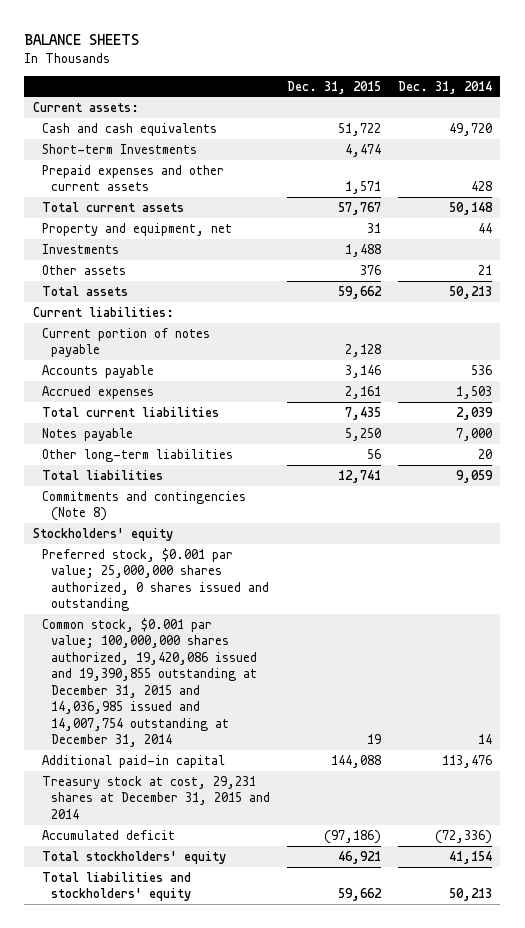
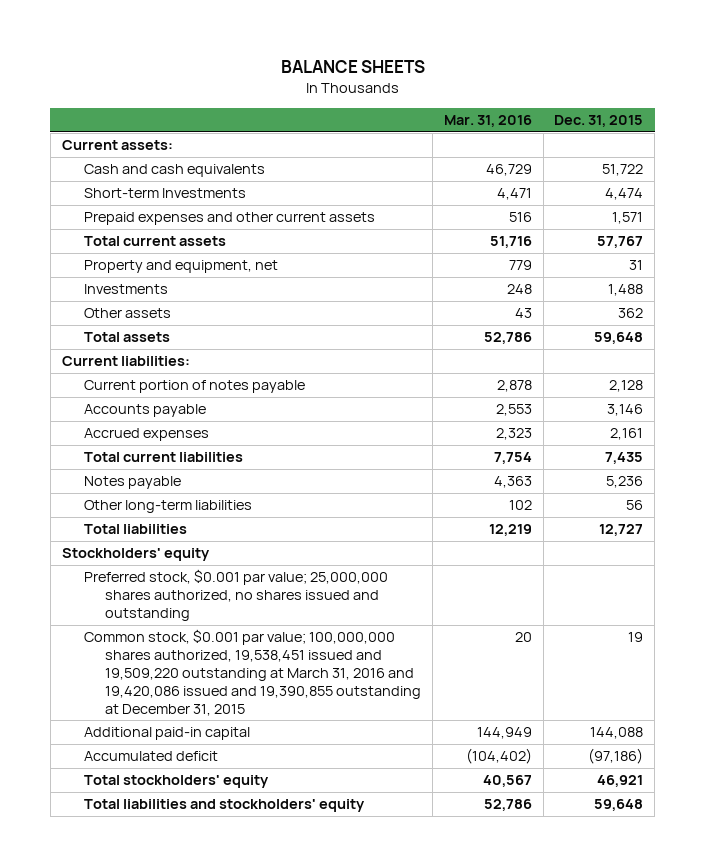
- | Dec. 31, 2015 | Dec. 31, 2014
+ | Mar. 31, 2016 | Dec. 31, 2015
- Other assets | 376 | 21
- Total assets | 59,662 | 50,213
+ Other assets | 43 | 362
+ Total assets | 52,786 | 59,648
- Notes payable | 5,250 | 7,000
+ Notes payable | 4,363 | 5,236
- Total liabilities | 12,741 | 9,059
- Commitments and contingencies (Note 8)
+ Total liabilities | 12,219 | 12,727
- Preferred stock, $0.001 par value; 25,000,000 shares authorized, 0 shares issued and outstanding
- Common stock, $0.001 par value; 100,000,000 shares authorized, 19,420,086 issued and 19,390,855 outstanding at December 31, 2015 and 14,036,985 issued and 14,007,754 outstanding at December 31, 2014 | 19 | 14
+ Preferred stock, $0.001 par value; 25,000,000 shares authorized, no shares issued and outstanding
+ Common stock, $0.001 par value; 100,000,000 shares authorized, 19,538,451 issued and 19,509,220 outstanding at March 31, 2016 and 19,420,086 issued and 19,390,855 outstanding at December 31, 2015 | 20 | 19
- Treasury stock at cost, 29,231 shares at December 31, 2015 and 2014
- Total liabilities and stockholders' equity | 59,662 | 50,213
+ Total liabilities and stockholders' equity | 52,786 | 59,648

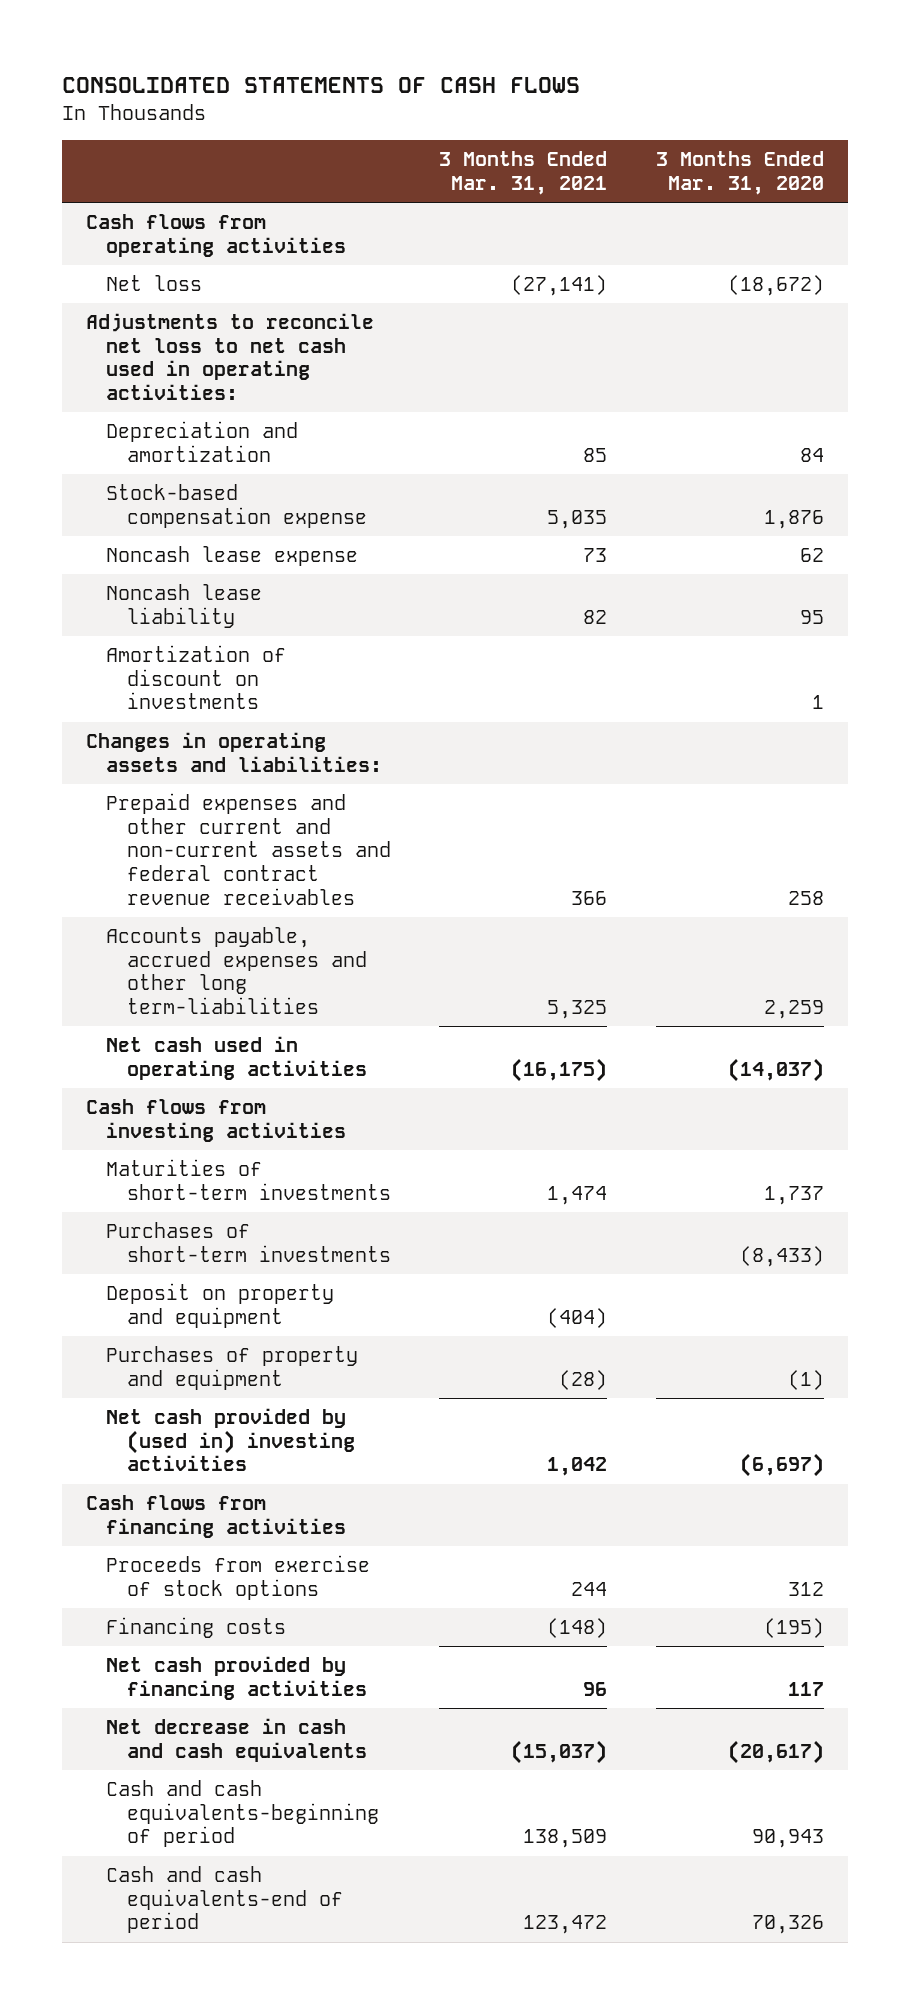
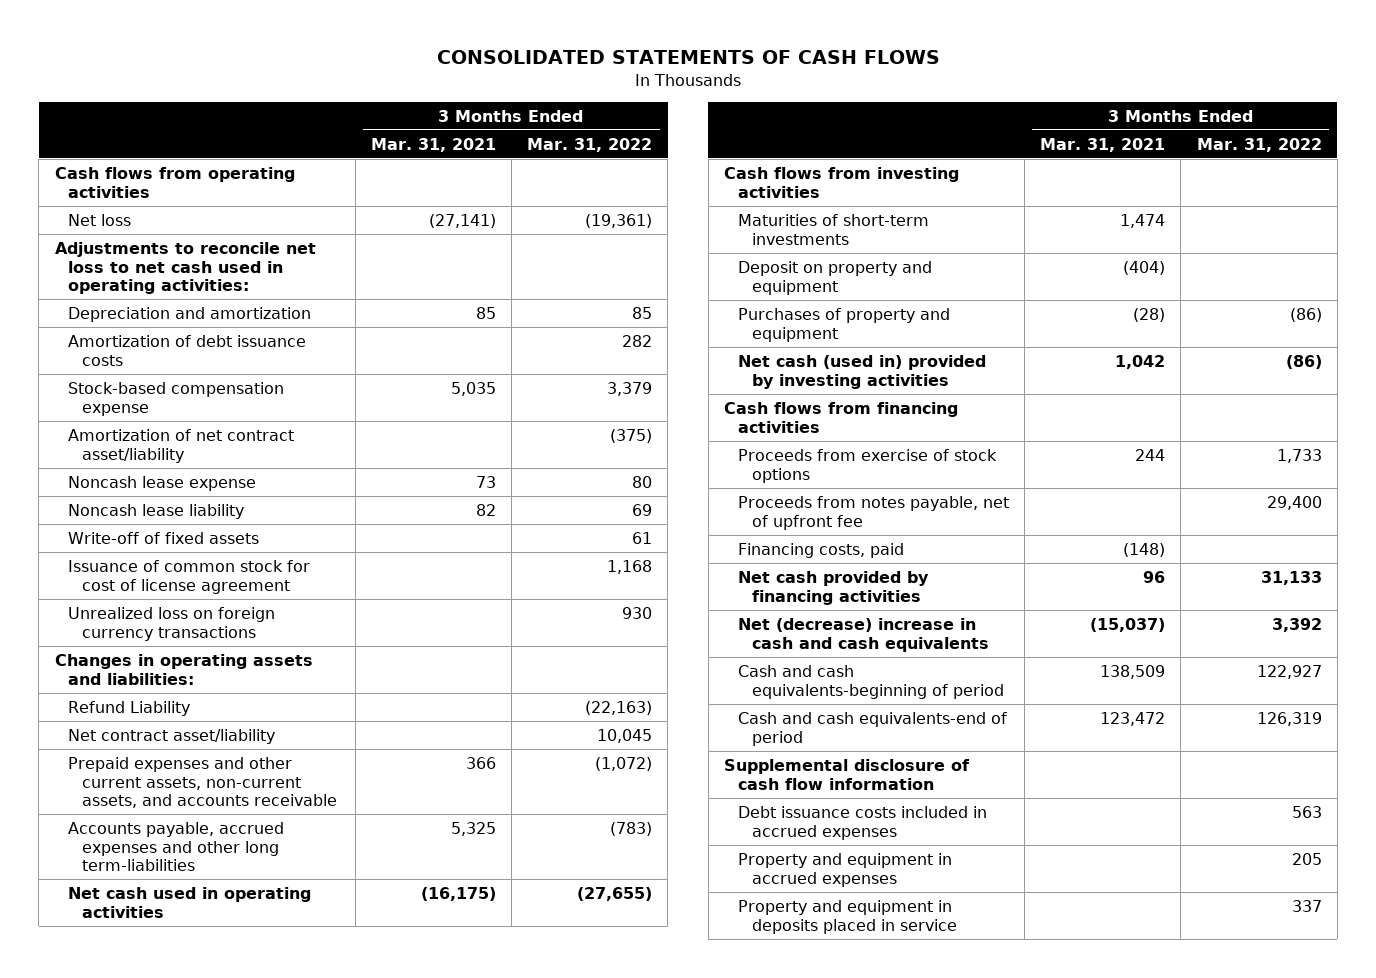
- | 3 Months Ended Mar. 31, 2021 | 3 Months Ended Mar. 31, 2020
+ | 3 Months Ended Mar. 31, 2021 | 3 Months Ended Mar. 31, 2022
+ Amortization of debt issuance costs | | 282
+ Amortization of net contract asset/liability | | (375)
- Amortization of discount on investments | | 1
+ Write-off of fixed assets | | 61
+ Issuance of common stock for cost of license agreement | | 1,168
+ Unrealized loss on foreign currency transactions | | 930
- Prepaid expenses and other current and non-current assets and federal contract revenue receivables | 366 | 258
+ Refund Liability | | (22,163)
+ Net contract asset/liability | | 10,045
+ Prepaid expenses and other current assets, non-current assets, and accounts receivable | 366 | (1,072)
- Purchases of short-term investments | | (8,433)
- Net cash provided by (used in) investing activities | 1,042 | (6,697)
+ Net cash (used in) provided by investing activities | 1,042 | (86)
- Financing costs | (148) | (195)
+ Proceeds from notes payable, net of upfront fee | | 29,400
+ Financing costs, paid | (148) |
- Net decrease in cash and cash equivalents | (15,037) | (20,617)
+ Net (decrease) increase in cash and cash equivalents | (15,037) | 3,392
+ Supplemental disclosure of cash flow information
+ Debt issuance costs included in accrued expenses | | 563
+ Property and equipment in accrued expenses | | 205
+ Property and equipment in deposits placed in service | | 337

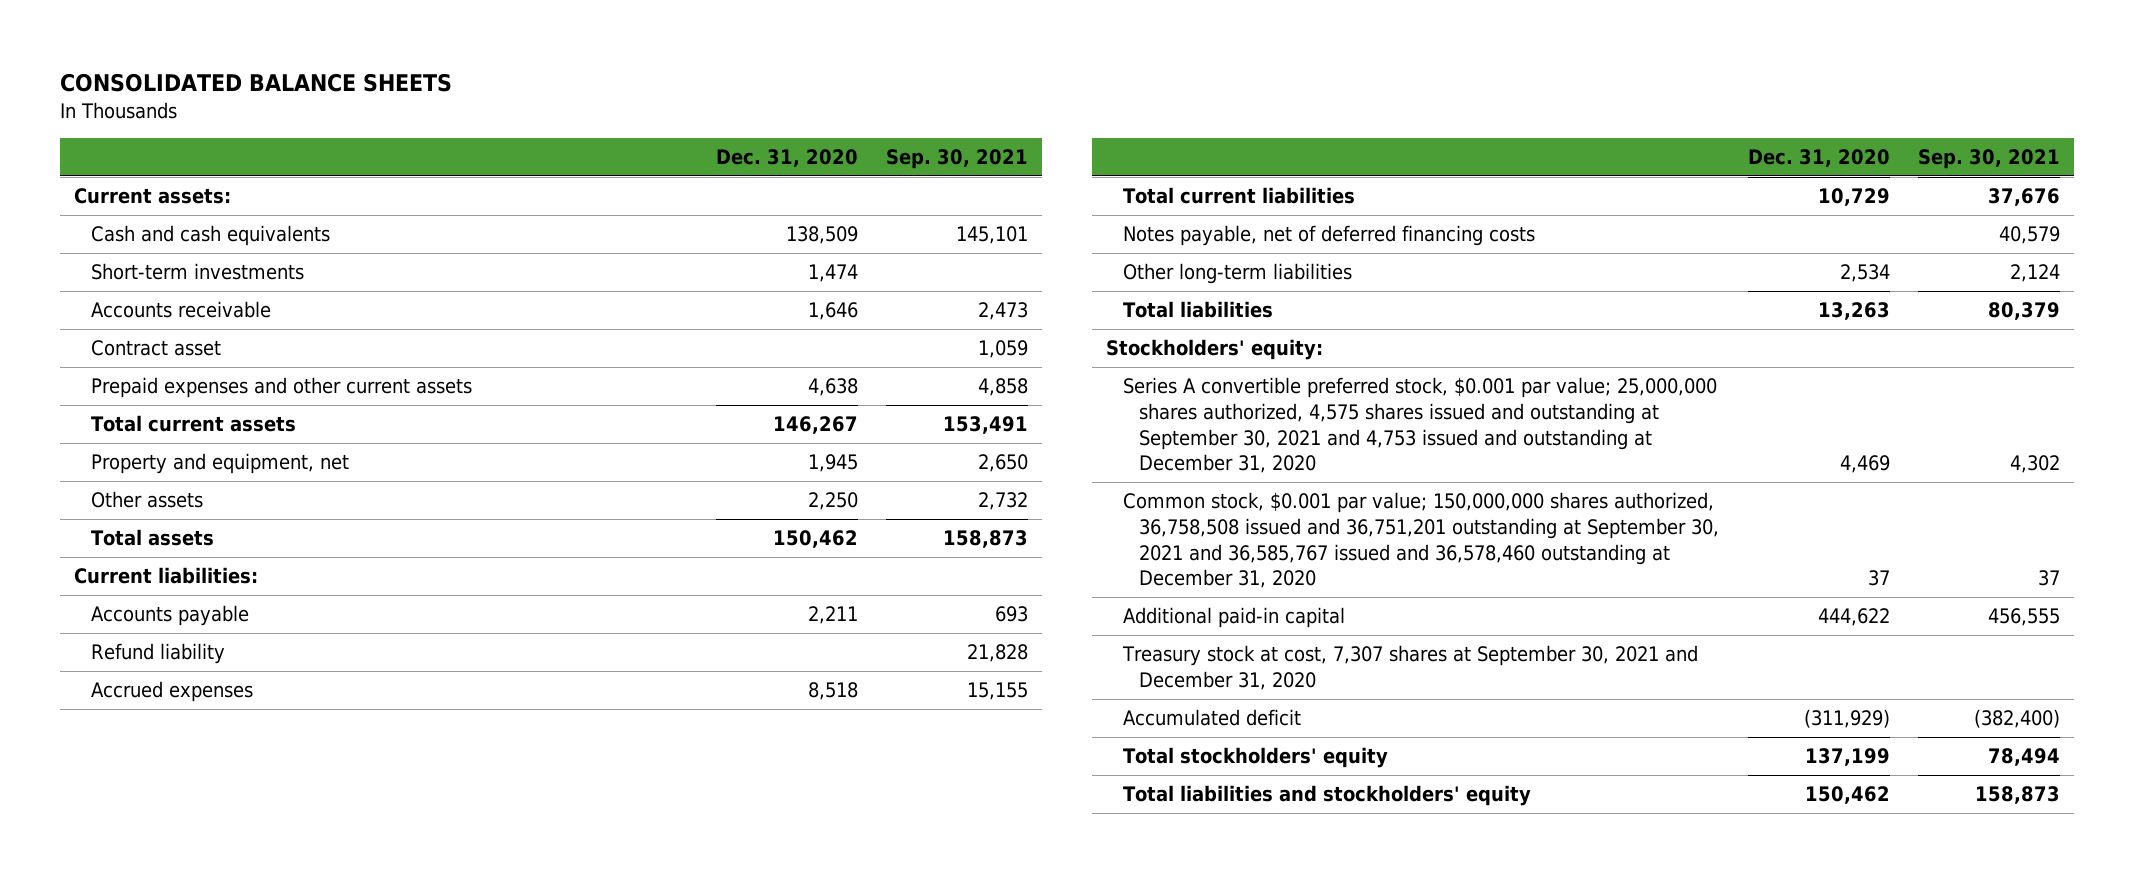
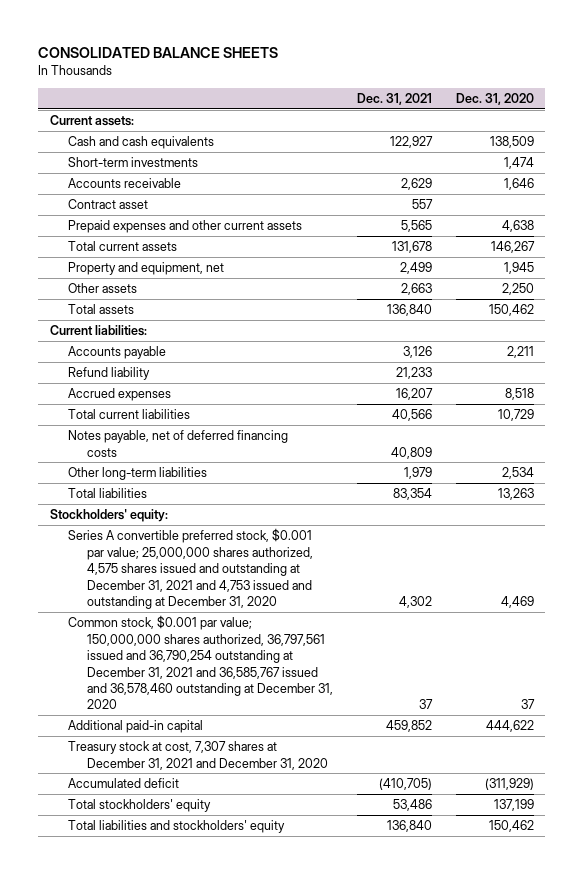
- | Dec. 31, 2020 | Sep. 30, 2021
+ | Dec. 31, 2021 | Dec. 31, 2020
- Series A convertible preferred stock, $0.001 par value; 25,000,000 shares authorized, 4,575 shares issued and outstanding at September 30, 2021 and 4,753 issued and outstanding at December 31, 2020 | 4,469 | 4,302
- Common stock, $0.001 par value; 150,000,000 shares authorized, 36,758,508 issued and 36,751,201 outstanding at September 30, 2021 and 36,585,767 issued and 36,578,460 outstanding at December 31, 2020 | 37 | 37
+ Series A convertible preferred stock, $0.001 par value; 25,000,000 shares authorized, 4,575 shares issued and outstanding at December 31, 2021 and 4,753 issued and outstanding at December 31, 2020 | 4,302 | 4,469
+ Common stock, $0.001 par value; 150,000,000 shares authorized, 36,797,561 issued and 36,790,254 outstanding at December 31, 2021 and 36,585,767 issued and 36,578,460 outstanding at December 31, 2020 | 37 | 37
- Treasury stock at cost, 7,307 shares at September 30, 2021 and December 31, 2020
+ Treasury stock at cost, 7,307 shares at December 31, 2021 and December 31, 2020

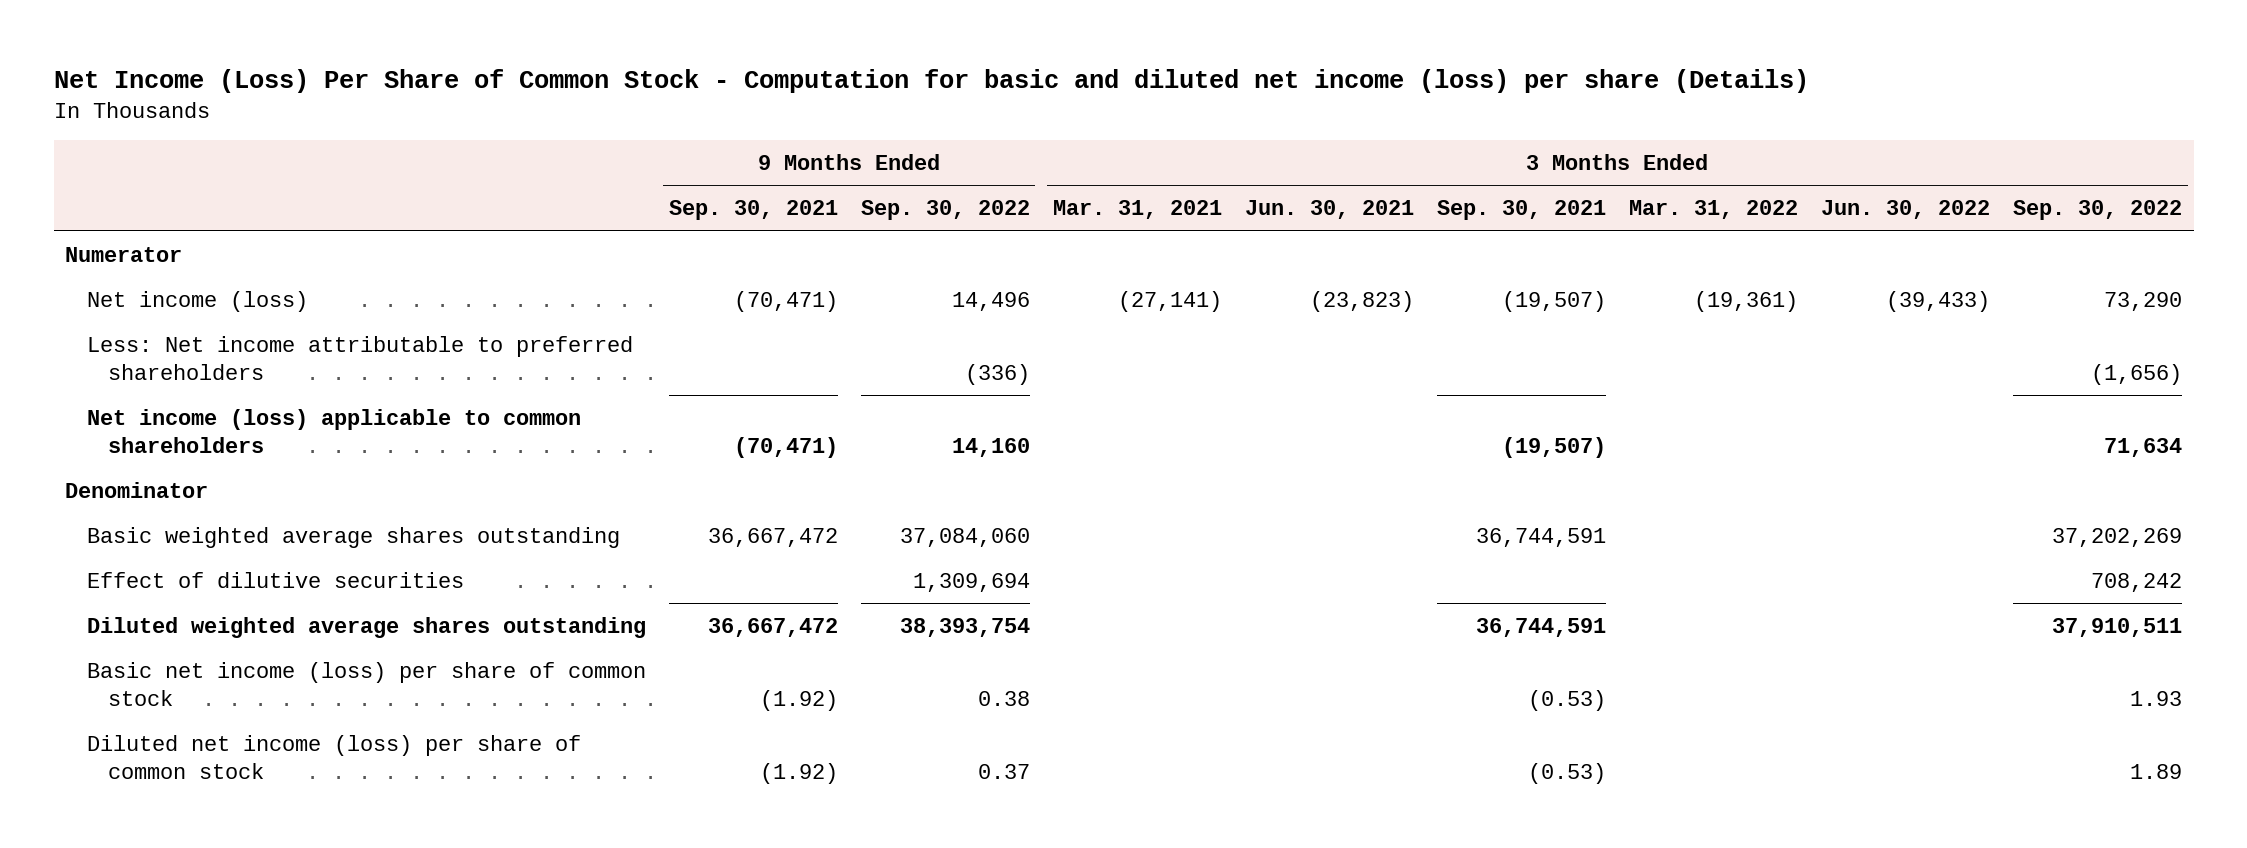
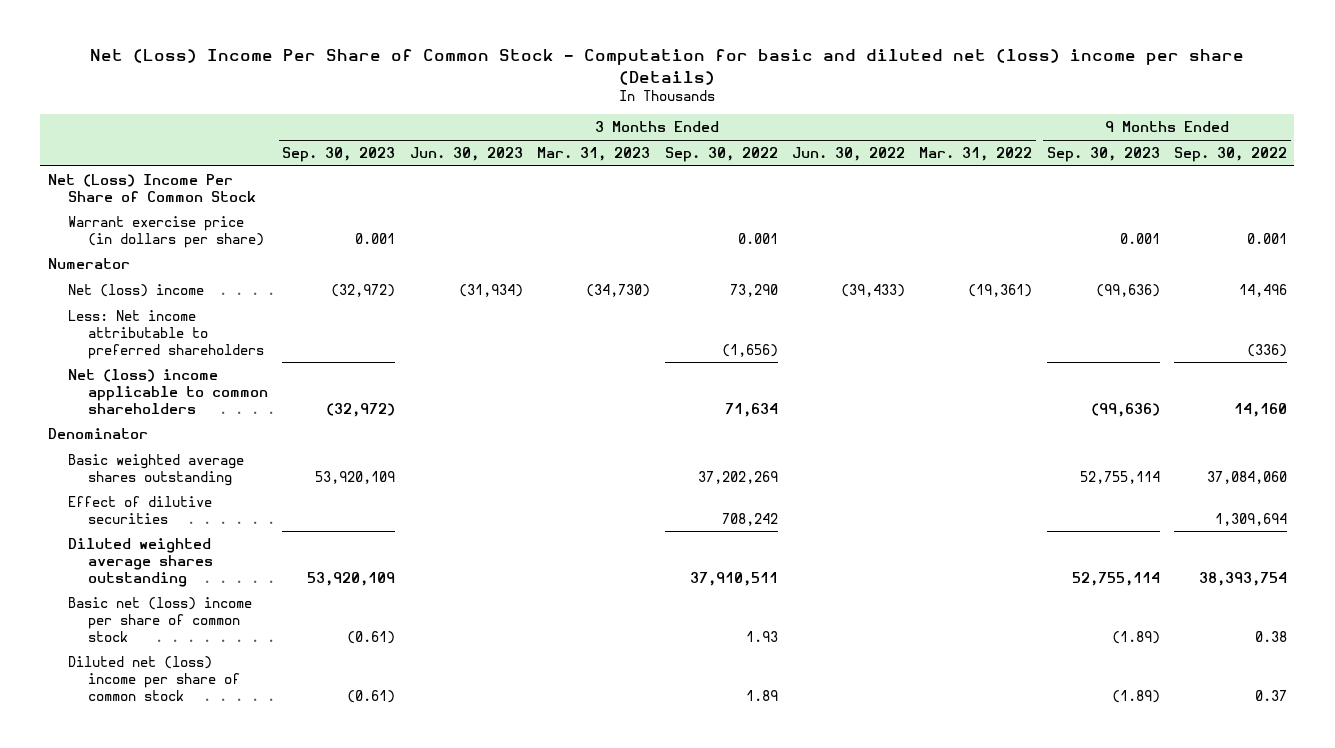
- Net Income (Loss) Per Share of Common Stock - Computation for basic and diluted net income (loss) per share (Details)
+ Net (Loss) Income Per Share of Common Stock - Computation for basic and diluted net (loss) income per share (Details)
- | 9 Months Ended Sep. 30, 2021 | 9 Months Ended Sep. 30, 2022 | 3 Months Ended Mar. 31, 2021 | 3 Months Ended Jun. 30, 2021 | 3 Months Ended Sep. 30, 2021 | 3 Months Ended Mar. 31, 2022 | 3 Months Ended Jun. 30, 2022 | 3 Months Ended Sep. 30, 2022
+ | 3 Months Ended Sep. 30, 2023 | 3 Months Ended Jun. 30, 2023 | 3 Months Ended Mar. 31, 2023 | 3 Months Ended Sep. 30, 2022 | 3 Months Ended Jun. 30, 2022 | 3 Months Ended Mar. 31, 2022 | 9 Months Ended Sep. 30, 2023 | 9 Months Ended Sep. 30, 2022
+ Net (Loss) Income Per Share of Common Stock
+ Warrant exercise price (in dollars per share) | 0.001 | | | 0.001 | | | 0.001 | 0.001
- Net income (loss) | (70,471) | 14,496 | (27,141) | (23,823) | (19,507) | (19,361) | (39,433) | 73,290
+ Net (loss) income | (32,972) | (31,934) | (34,730) | 73,290 | (39,433) | (19,361) | (99,636) | 14,496
- Net income (loss) applicable to common shareholders | (70,471) | 14,160 | | | (19,507) | | | 71,634
+ Net (loss) income applicable to common shareholders | (32,972) | | | 71,634 | | | (99,636) | 14,160
- Basic net income (loss) per share of common stock | (1.92) | 0.38 | | | (0.53) | | | 1.93
- Diluted net income (loss) per share of common stock | (1.92) | 0.37 | | | (0.53) | | | 1.89
+ Basic net (loss) income per share of common stock | (0.61) | | | 1.93 | | | (1.89) | 0.38
+ Diluted net (loss) income per share of common stock | (0.61) | | | 1.89 | | | (1.89) | 0.37

